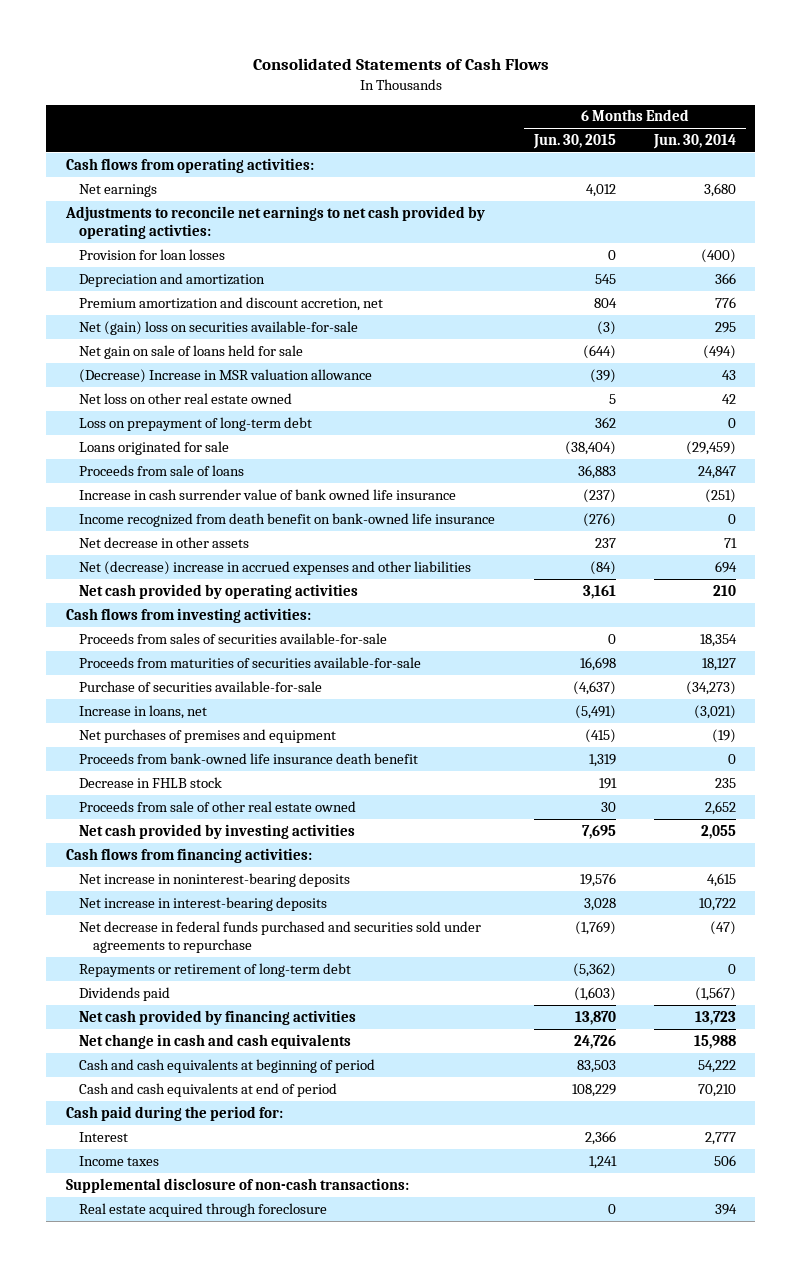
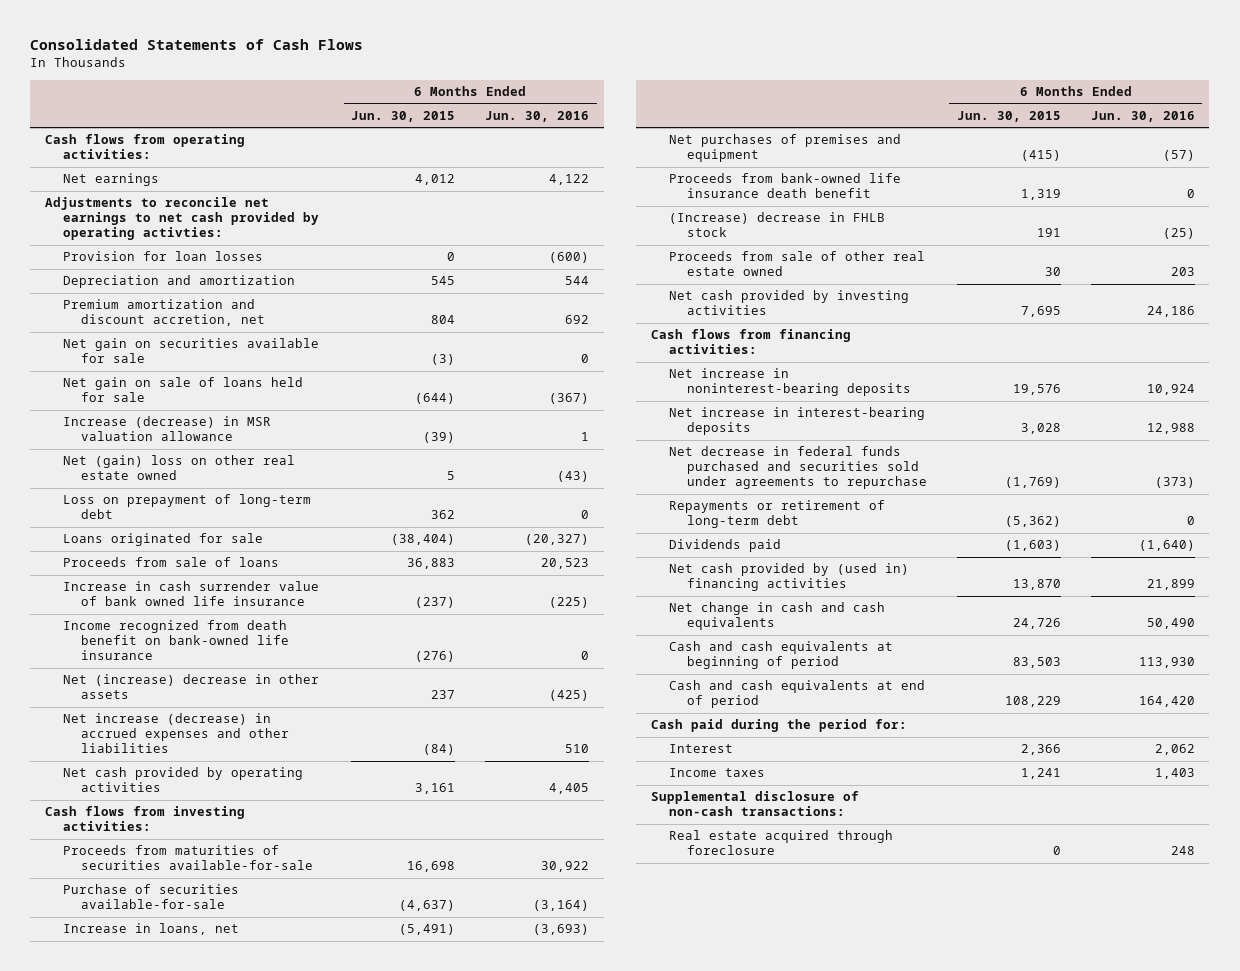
- | 6 Months Ended Jun. 30, 2015 | 6 Months Ended Jun. 30, 2014
+ | 6 Months Ended Jun. 30, 2015 | 6 Months Ended Jun. 30, 2016
- Net (gain) loss on securities available-for-sale | (3) | 295
+ Net gain on securities available for sale | (3) | 0
- (Decrease) Increase in MSR valuation allowance | (39) | 43
- Net loss on other real estate owned | 5 | 42
+ Increase (decrease) in MSR valuation allowance | (39) | 1
+ Net (gain) loss on other real estate owned | 5 | (43)
- Net decrease in other assets | 237 | 71
- Net (decrease) increase in accrued expenses and other liabilities | (84) | 694
+ Net (increase) decrease in other assets | 237 | (425)
+ Net increase (decrease) in accrued expenses and other liabilities | (84) | 510
- Proceeds from sales of securities available-for-sale | 0 | 18,354
- Decrease in FHLB stock | 191 | 235
+ (Increase) decrease in FHLB stock | 191 | (25)
- Net cash provided by financing activities | 13,870 | 13,723
+ Net cash provided by (used in) financing activities | 13,870 | 21,899

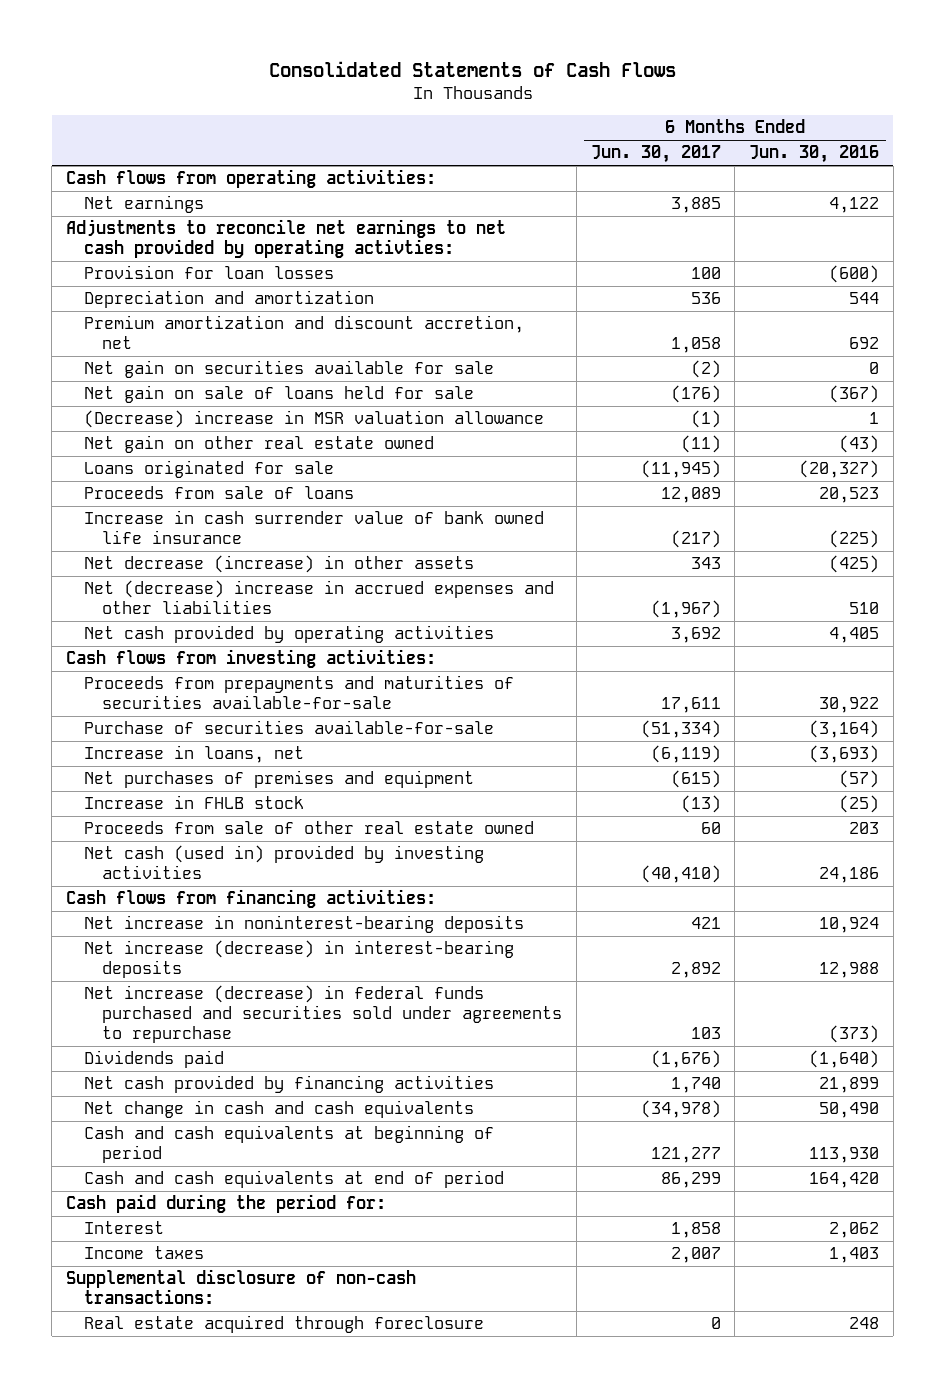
- | 6 Months Ended Jun. 30, 2015 | 6 Months Ended Jun. 30, 2016
+ | 6 Months Ended Jun. 30, 2017 | 6 Months Ended Jun. 30, 2016
- Increase (decrease) in MSR valuation allowance | (39) | 1
- Net (gain) loss on other real estate owned | 5 | (43)
- Loss on prepayment of long-term debt | 362 | 0
+ (Decrease) increase in MSR valuation allowance | (1) | 1
+ Net gain on other real estate owned | (11) | (43)
- Income recognized from death benefit on bank-owned life insurance | (276) | 0
- Net (increase) decrease in other assets | 237 | (425)
- Net increase (decrease) in accrued expenses and other liabilities | (84) | 510
+ Net decrease (increase) in other assets | 343 | (425)
+ Net (decrease) increase in accrued expenses and other liabilities | (1,967) | 510
- Proceeds from maturities of securities available-for-sale | 16,698 | 30,922
+ Proceeds from prepayments and maturities of securities available-for-sale | 17,611 | 30,922
- Proceeds from bank-owned life insurance death benefit | 1,319 | 0
- (Increase) decrease in FHLB stock | 191 | (25)
+ Increase in FHLB stock | (13) | (25)
- Net cash provided by investing activities | 7,695 | 24,186
+ Net cash (used in) provided by investing activities | (40,410) | 24,186
- Net increase in interest-bearing deposits | 3,028 | 12,988
- Net decrease in federal funds purchased and securities sold under agreements to repurchase | (1,769) | (373)
- Repayments or retirement of long-term debt | (5,362) | 0
+ Net increase (decrease) in interest-bearing deposits | 2,892 | 12,988
+ Net increase (decrease) in federal funds purchased and securities sold under agreements to repurchase | 103 | (373)
- Net cash provided by (used in) financing activities | 13,870 | 21,899
+ Net cash provided by financing activities | 1,740 | 21,899

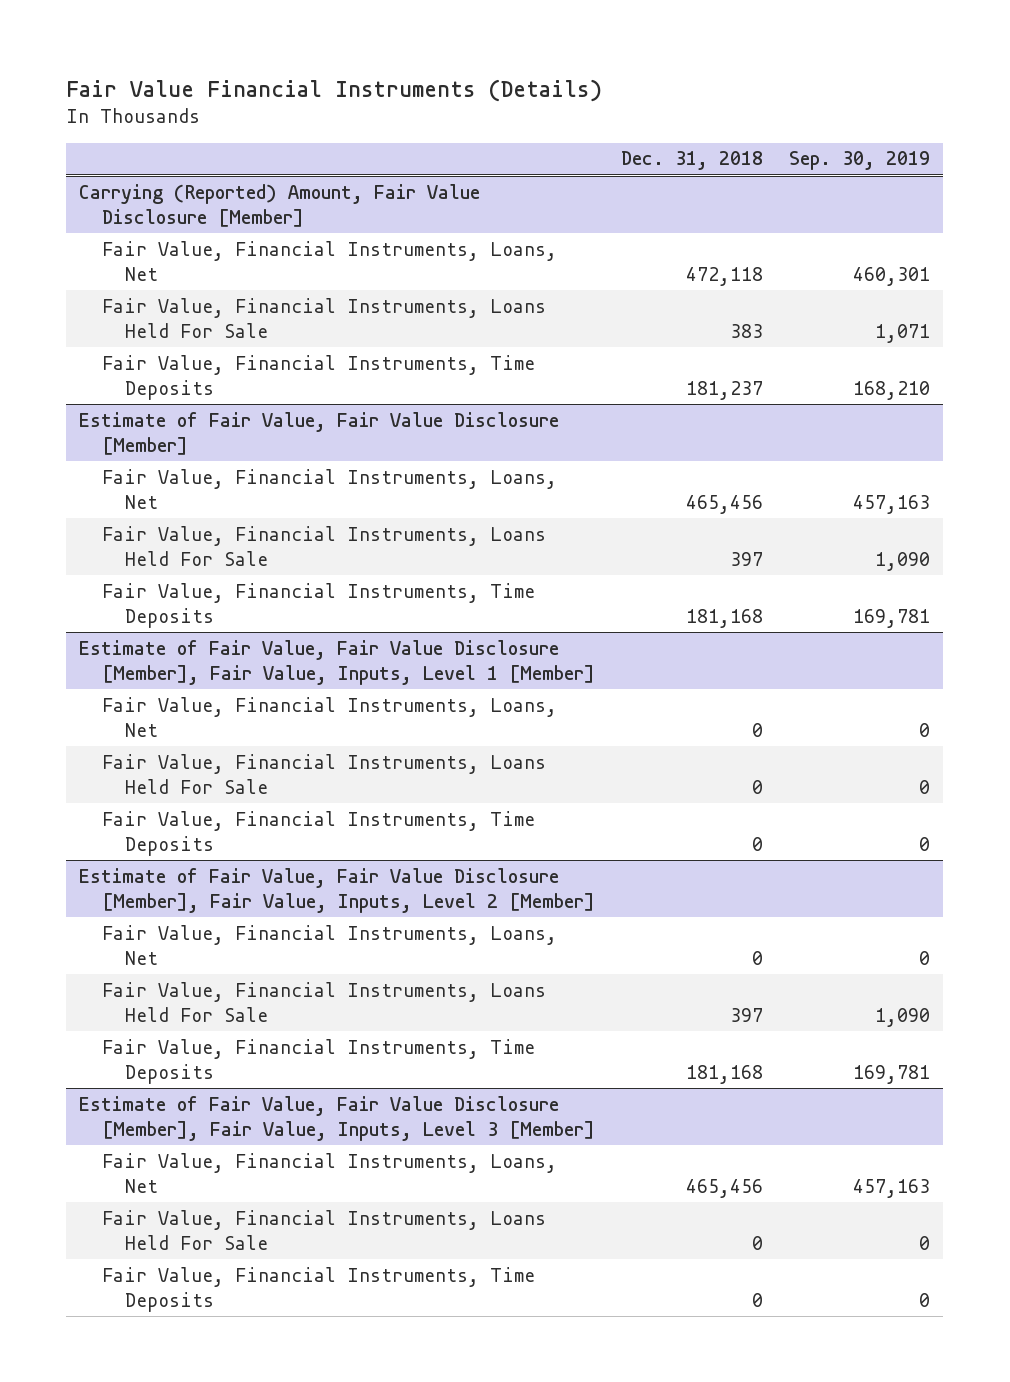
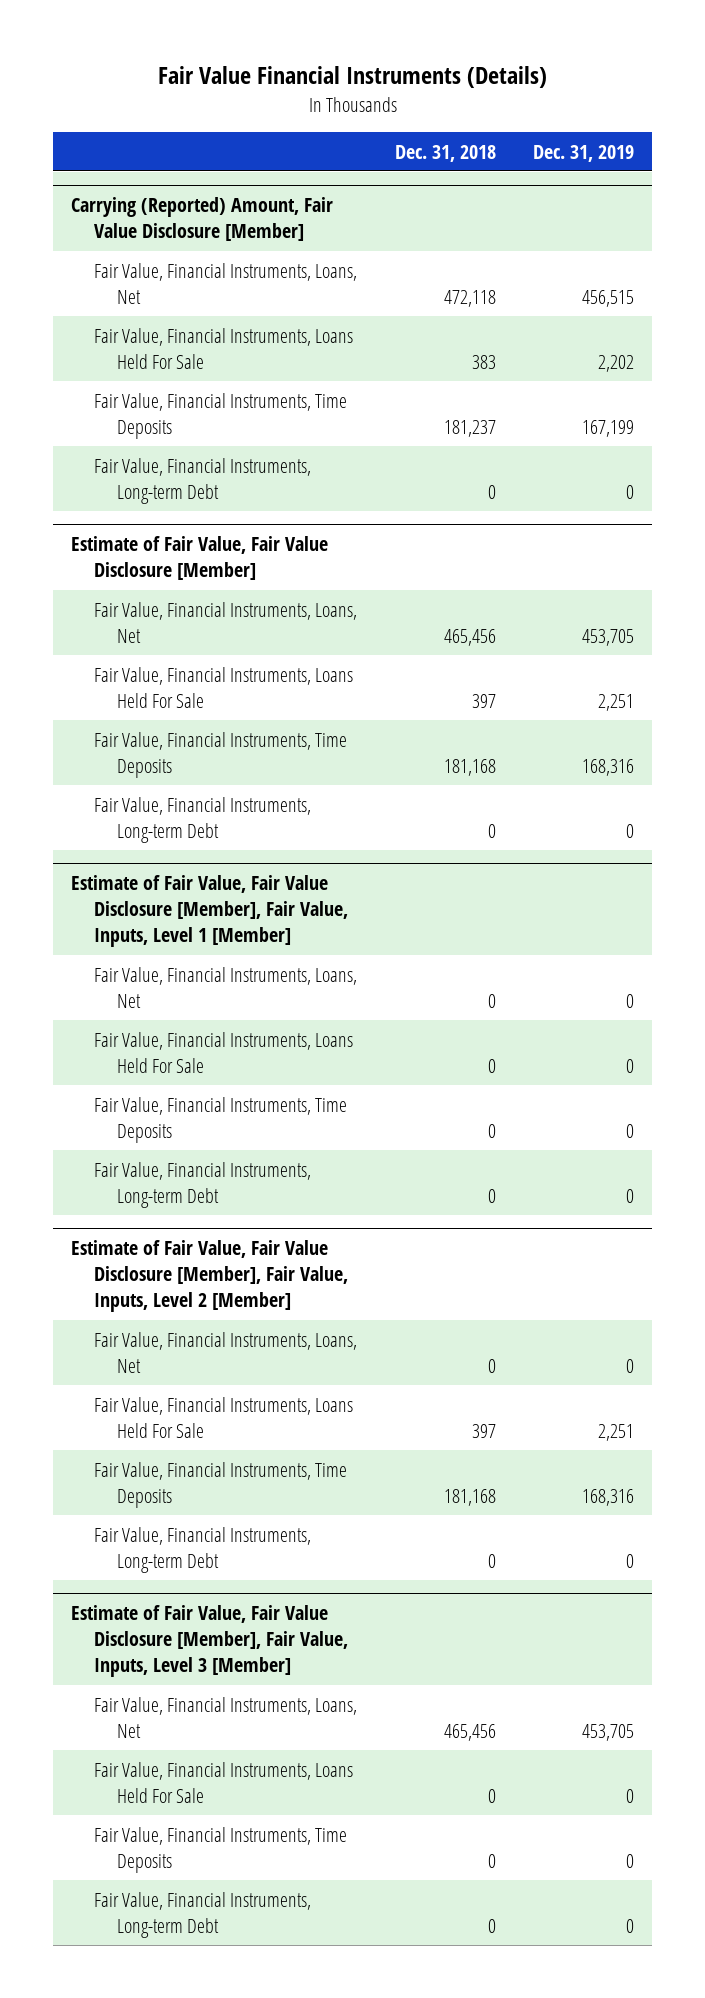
- | Dec. 31, 2018 | Sep. 30, 2019
+ | Dec. 31, 2018 | Dec. 31, 2019
@ Carrying (Reported) Amount, Fair Value Disclosure [Member]
+ Fair Value, Financial Instruments, Long-term Debt | 0 | 0
@ Estimate of Fair Value, Fair Value Disclosure [Member]
+ Fair Value, Financial Instruments, Long-term Debt | 0 | 0
@ Estimate of Fair Value, Fair Value Disclosure [Member], Fair Value, Inputs, Level 1 [Member]
+ Fair Value, Financial Instruments, Long-term Debt | 0 | 0
@ Estimate of Fair Value, Fair Value Disclosure [Member], Fair Value, Inputs, Level 2 [Member]
+ Fair Value, Financial Instruments, Long-term Debt | 0 | 0
@ Estimate of Fair Value, Fair Value Disclosure [Member], Fair Value, Inputs, Level 3 [Member]
+ Fair Value, Financial Instruments, Long-term Debt | 0 | 0

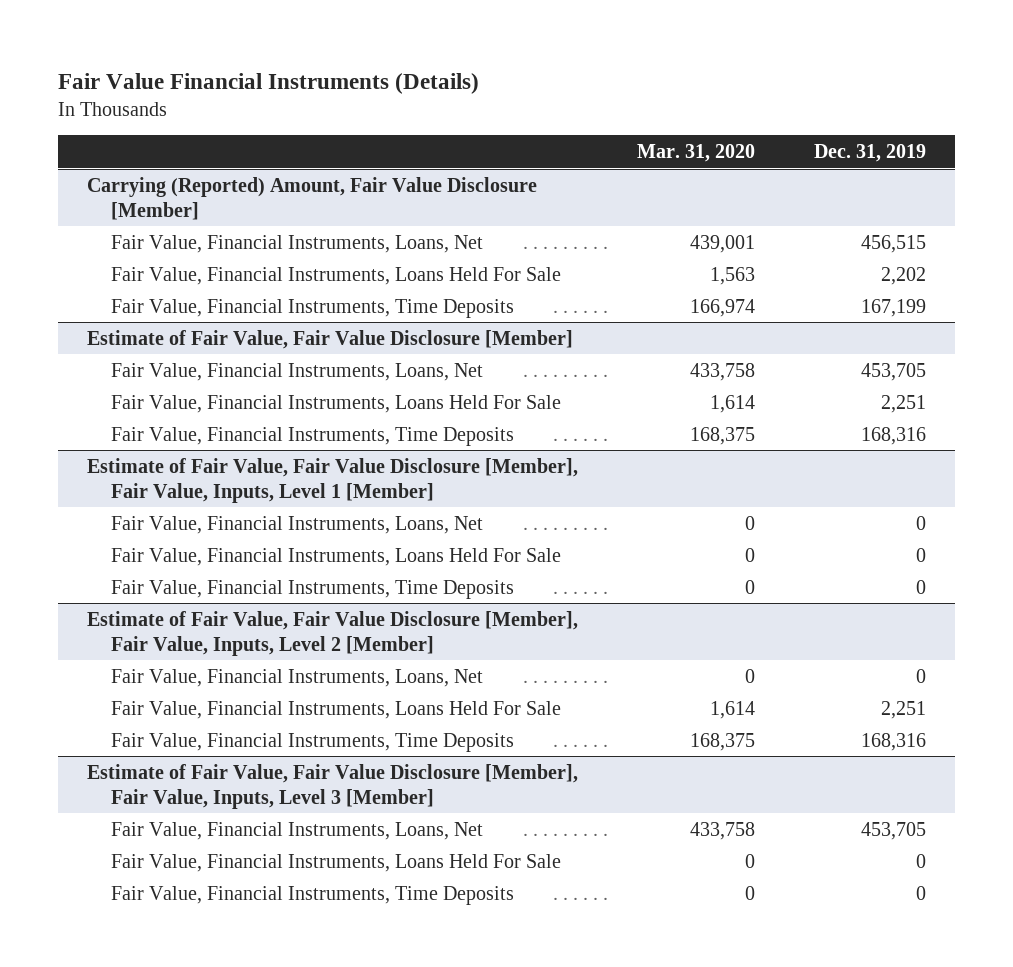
- | Dec. 31, 2018 | Dec. 31, 2019
+ | Mar. 31, 2020 | Dec. 31, 2019
@ Carrying (Reported) Amount, Fair Value Disclosure [Member]
- Fair Value, Financial Instruments, Long-term Debt | 0 | 0
@ Estimate of Fair Value, Fair Value Disclosure [Member]
- Fair Value, Financial Instruments, Long-term Debt | 0 | 0
@ Estimate of Fair Value, Fair Value Disclosure [Member], Fair Value, Inputs, Level 1 [Member]
- Fair Value, Financial Instruments, Long-term Debt | 0 | 0
@ Estimate of Fair Value, Fair Value Disclosure [Member], Fair Value, Inputs, Level 2 [Member]
- Fair Value, Financial Instruments, Long-term Debt | 0 | 0
@ Estimate of Fair Value, Fair Value Disclosure [Member], Fair Value, Inputs, Level 3 [Member]
- Fair Value, Financial Instruments, Long-term Debt | 0 | 0

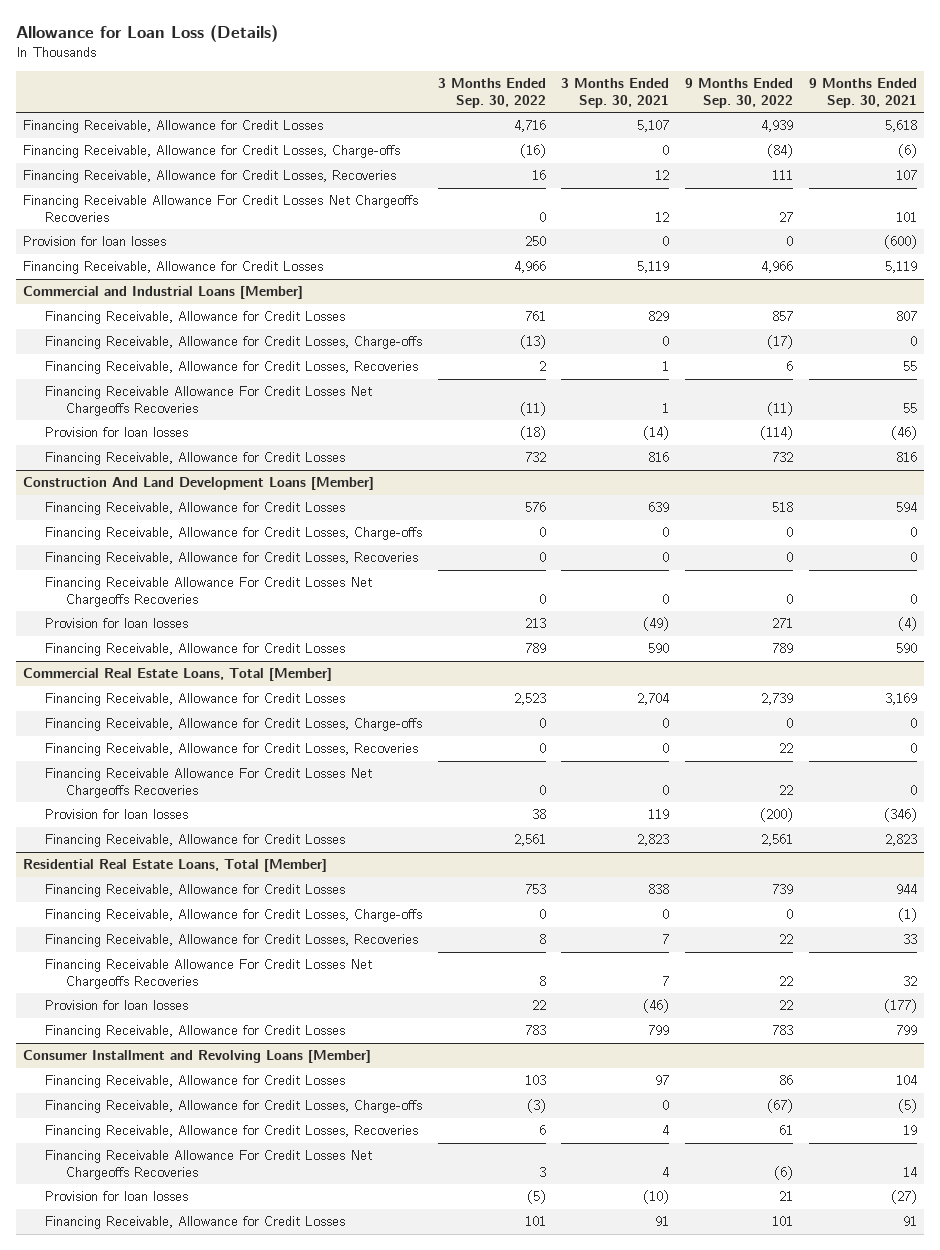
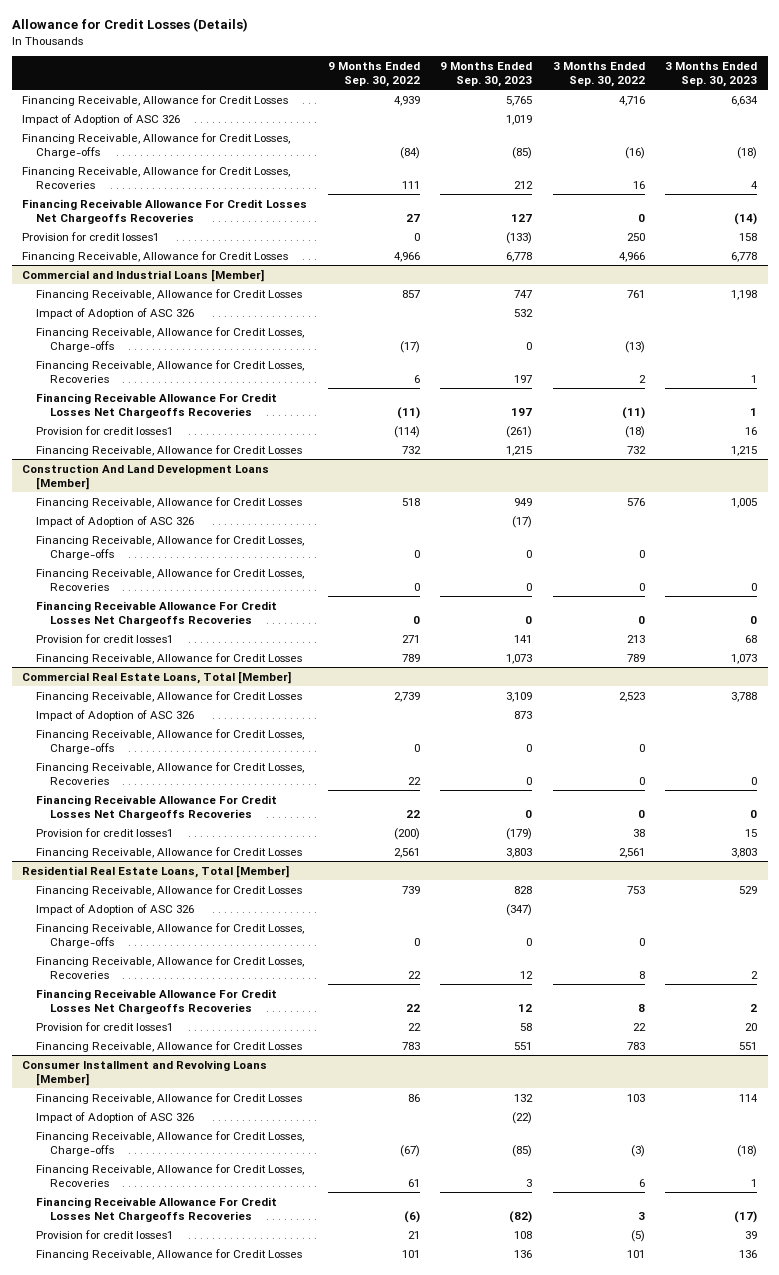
- Allowance for Loan Loss (Details)
+ Allowance for Credit Losses (Details)
- | 3 Months Ended Sep. 30, 2022 | 3 Months Ended Sep. 30, 2021 | 9 Months Ended Sep. 30, 2022 | 9 Months Ended Sep. 30, 2021
+ | 9 Months Ended Sep. 30, 2022 | 9 Months Ended Sep. 30, 2023 | 3 Months Ended Sep. 30, 2022 | 3 Months Ended Sep. 30, 2023
+ Impact of Adoption of ASC 326 | | 1,019 | |
- Provision for loan losses | 250 | 0 | 0 | (600)
+ Provision for credit losses1 | 0 | (133) | 250 | 158
@ Commercial and Industrial Loans [Member]
+ Impact of Adoption of ASC 326 | | 532 | |
- Provision for loan losses | (18) | (14) | (114) | (46)
+ Provision for credit losses1 | (114) | (261) | (18) | 16
@ Construction And Land Development Loans [Member]
+ Impact of Adoption of ASC 326 | | (17) | |
- Provision for loan losses | 213 | (49) | 271 | (4)
+ Provision for credit losses1 | 271 | 141 | 213 | 68
@ Commercial Real Estate Loans, Total [Member]
+ Impact of Adoption of ASC 326 | | 873 | |
- Provision for loan losses | 38 | 119 | (200) | (346)
+ Provision for credit losses1 | (200) | (179) | 38 | 15
@ Residential Real Estate Loans, Total [Member]
+ Impact of Adoption of ASC 326 | | (347) | |
- Provision for loan losses | 22 | (46) | 22 | (177)
+ Provision for credit losses1 | 22 | 58 | 22 | 20
@ Consumer Installment and Revolving Loans [Member]
+ Impact of Adoption of ASC 326 | | (22) | |
- Provision for loan losses | (5) | (10) | 21 | (27)
+ Provision for credit losses1 | 21 | 108 | (5) | 39

